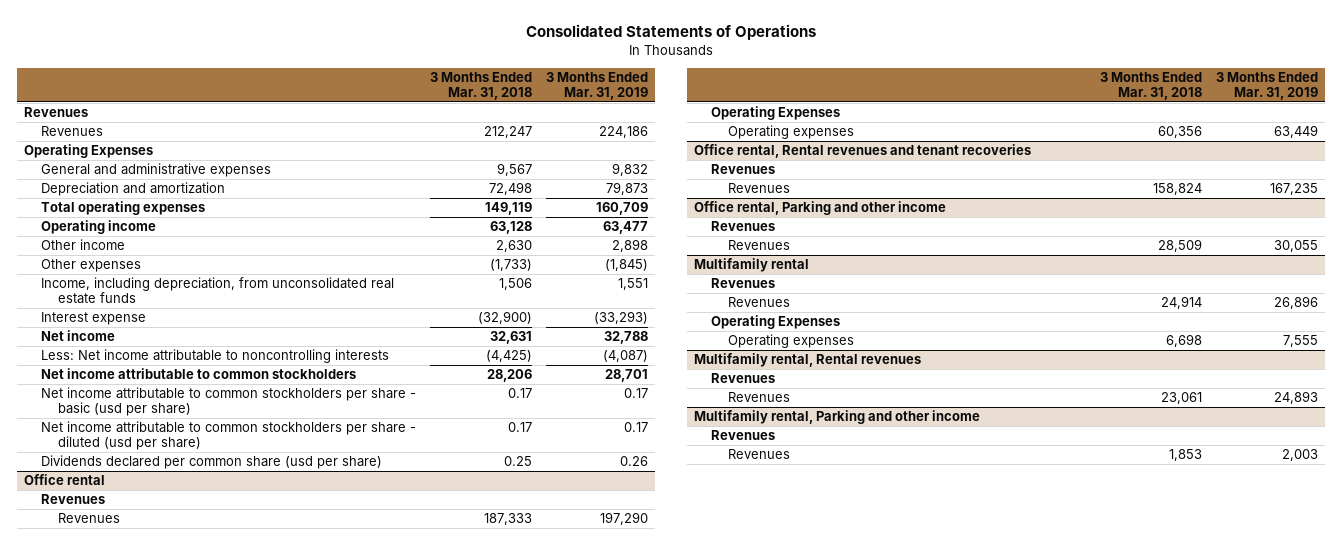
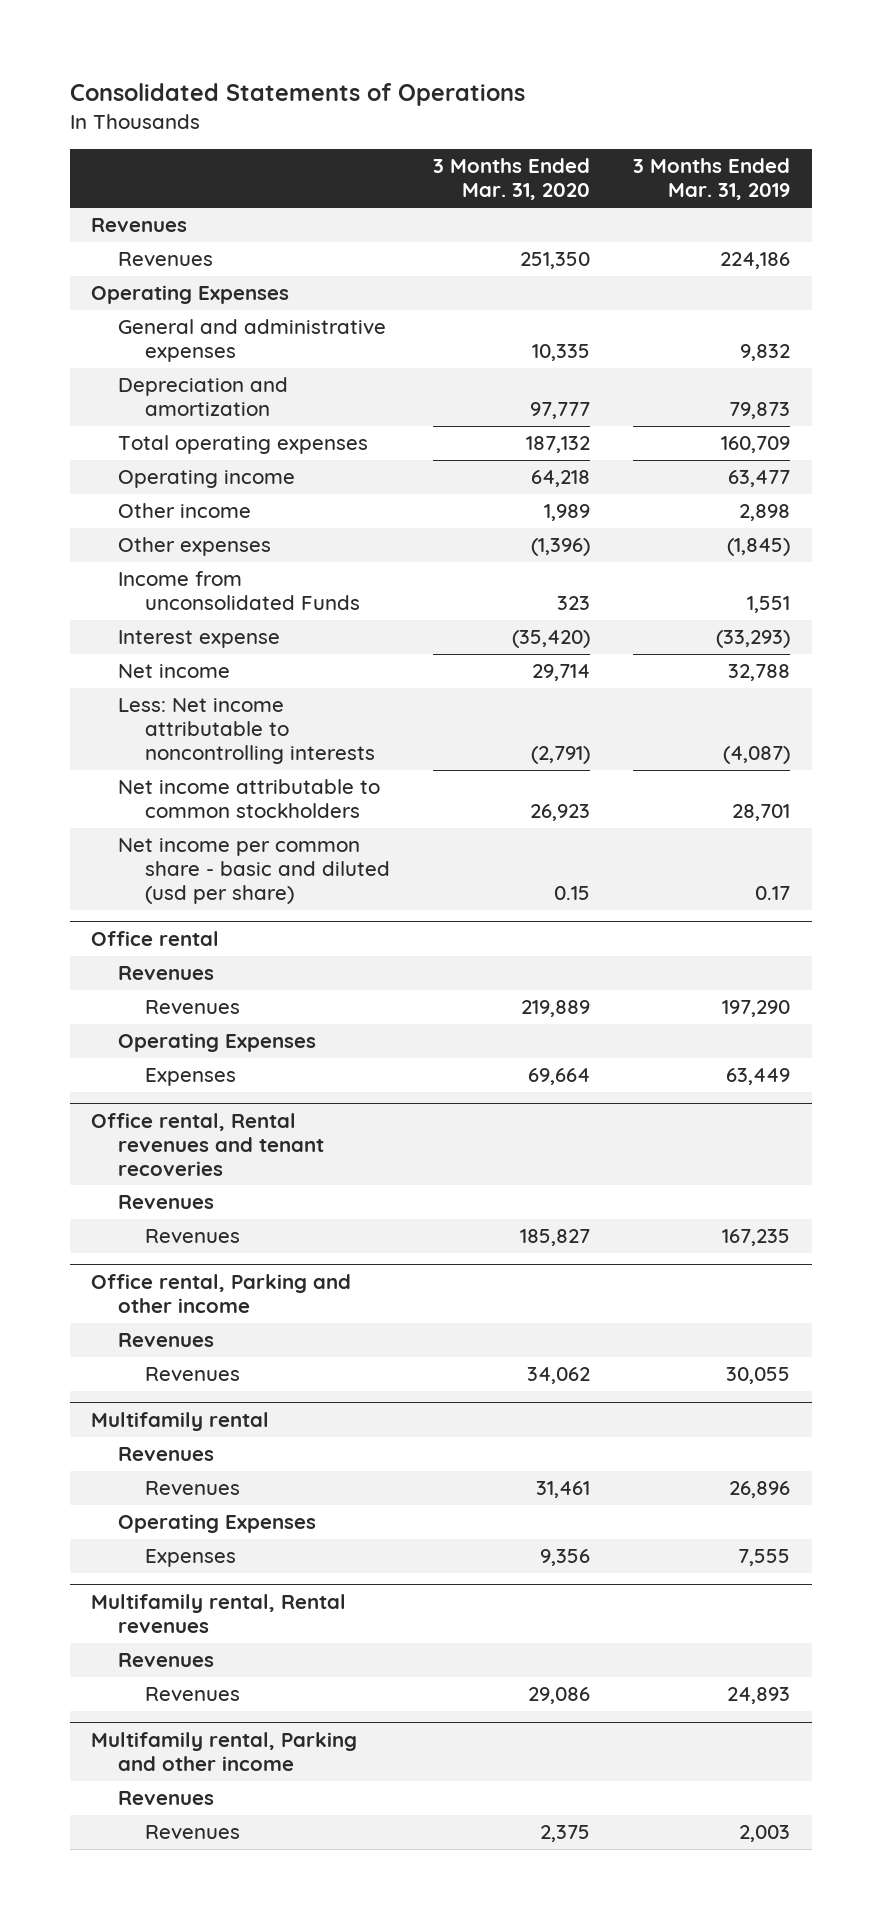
- | 3 Months Ended Mar. 31, 2018 | 3 Months Ended Mar. 31, 2019
+ | 3 Months Ended Mar. 31, 2020 | 3 Months Ended Mar. 31, 2019
- Income, including depreciation, from unconsolidated real estate funds | 1,506 | 1,551
+ Income from unconsolidated Funds | 323 | 1,551
- Net income attributable to common stockholders per share - basic (usd per share) | 0.17 | 0.17
- Net income attributable to common stockholders per share - diluted (usd per share) | 0.17 | 0.17
- Dividends declared per common share (usd per share) | 0.25 | 0.26
+ Net income per common share - basic and diluted (usd per share) | 0.15 | 0.17
@ Office rental
- Operating expenses | 60,356 | 63,449
+ Expenses | 69,664 | 63,449
@ Multifamily rental
- Operating expenses | 6,698 | 7,555
+ Expenses | 9,356 | 7,555

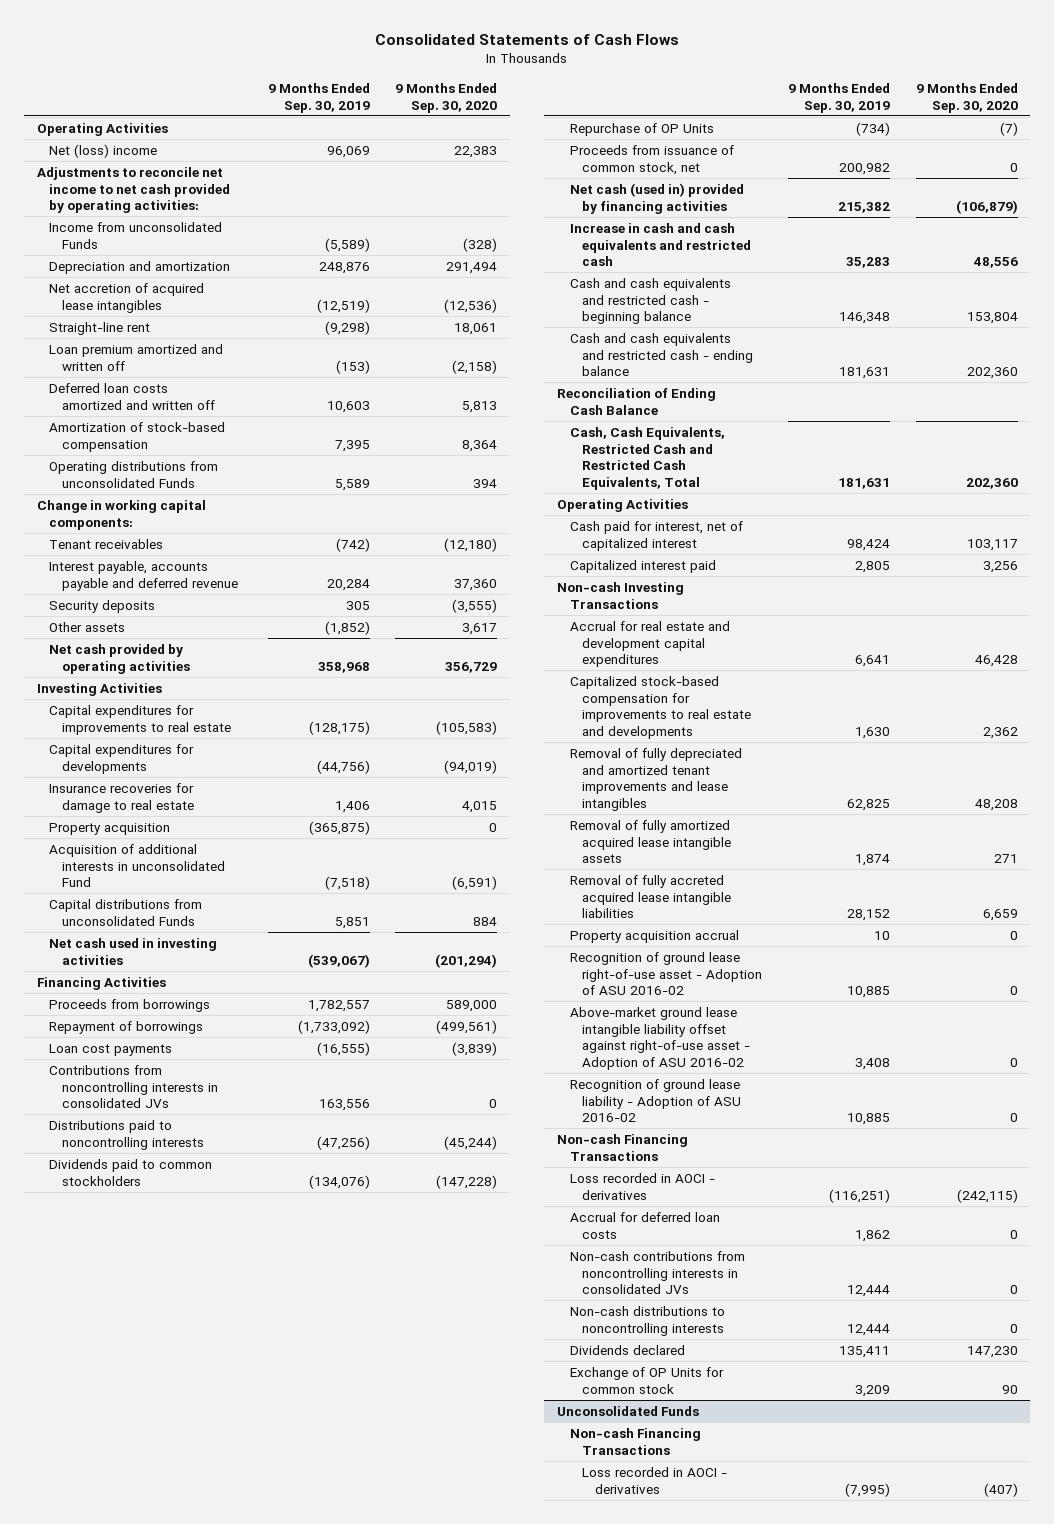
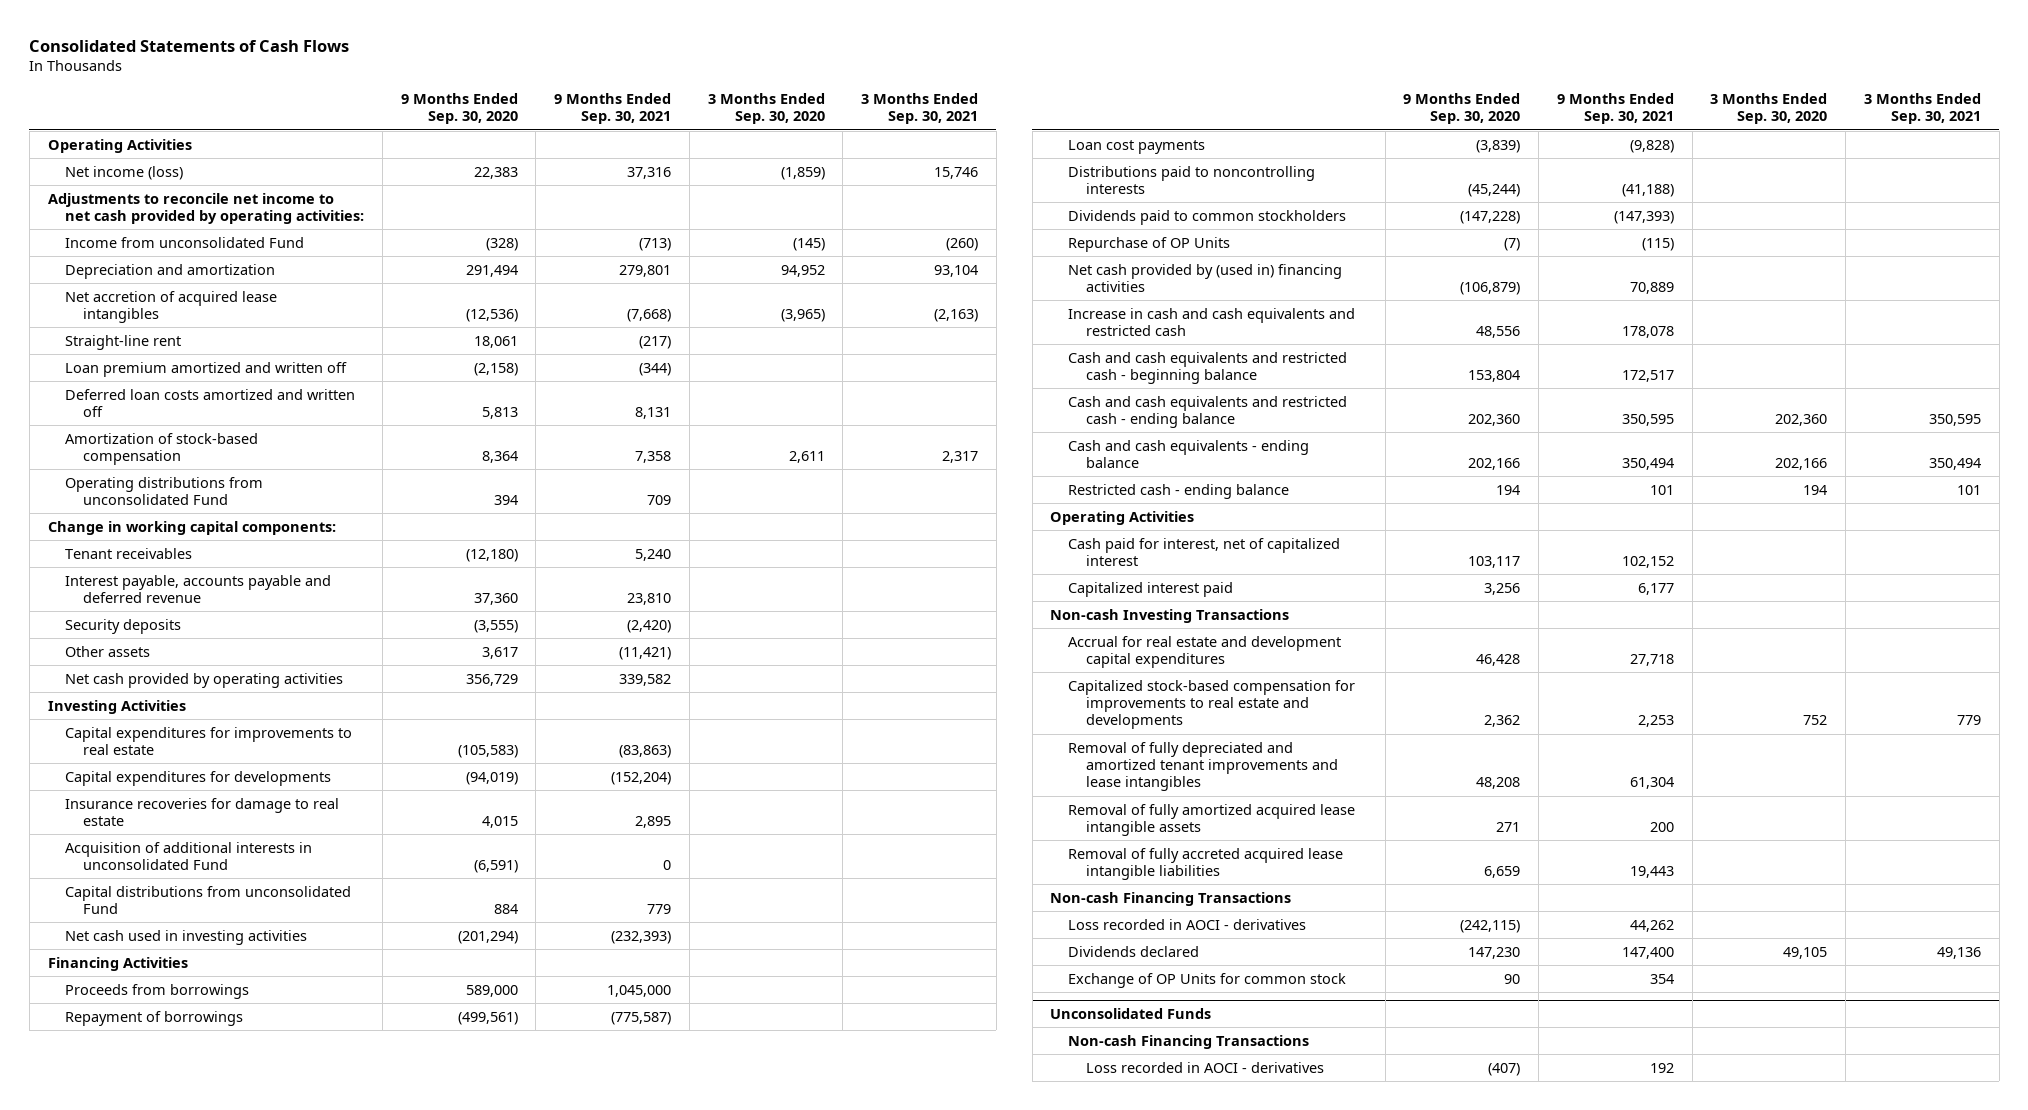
- | 9 Months Ended Sep. 30, 2019 | 9 Months Ended Sep. 30, 2020
+ | 9 Months Ended Sep. 30, 2020 | 9 Months Ended Sep. 30, 2021 | 3 Months Ended Sep. 30, 2020 | 3 Months Ended Sep. 30, 2021
- Net (loss) income | 96,069 | 22,383
+ Net income (loss) | 22,383 | 37,316 | (1,859) | 15,746
- Income from unconsolidated Funds | (5,589) | (328)
+ Income from unconsolidated Fund | (328) | (713) | (145) | (260)
- Operating distributions from unconsolidated Funds | 5,589 | 394
+ Operating distributions from unconsolidated Fund | 394 | 709 | |
- Property acquisition | (365,875) | 0
- Capital distributions from unconsolidated Funds | 5,851 | 884
+ Capital distributions from unconsolidated Fund | 884 | 779 | |
- Contributions from noncontrolling interests in consolidated JVs | 163,556 | 0
- Proceeds from issuance of common stock, net | 200,982 | 0
- Net cash (used in) provided by financing activities | 215,382 | (106,879)
+ Net cash provided by (used in) financing activities | (106,879) | 70,889 | |
- Reconciliation of Ending Cash Balance
- Cash, Cash Equivalents, Restricted Cash and Restricted Cash Equivalents, Total | 181,631 | 202,360
+ Cash and cash equivalents - ending balance | 202,166 | 350,494 | 202,166 | 350,494
+ Restricted cash - ending balance | 194 | 101 | 194 | 101
- Property acquisition accrual | 10 | 0
- Recognition of ground lease right-of-use asset - Adoption of ASU 2016-02 | 10,885 | 0
- Above-market ground lease intangible liability offset against right-of-use asset - Adoption of ASU 2016-02 | 3,408 | 0
- Recognition of ground lease liability - Adoption of ASU 2016-02 | 10,885 | 0
- Accrual for deferred loan costs | 1,862 | 0
- Non-cash contributions from noncontrolling interests in consolidated JVs | 12,444 | 0
- Non-cash distributions to noncontrolling interests | 12,444 | 0

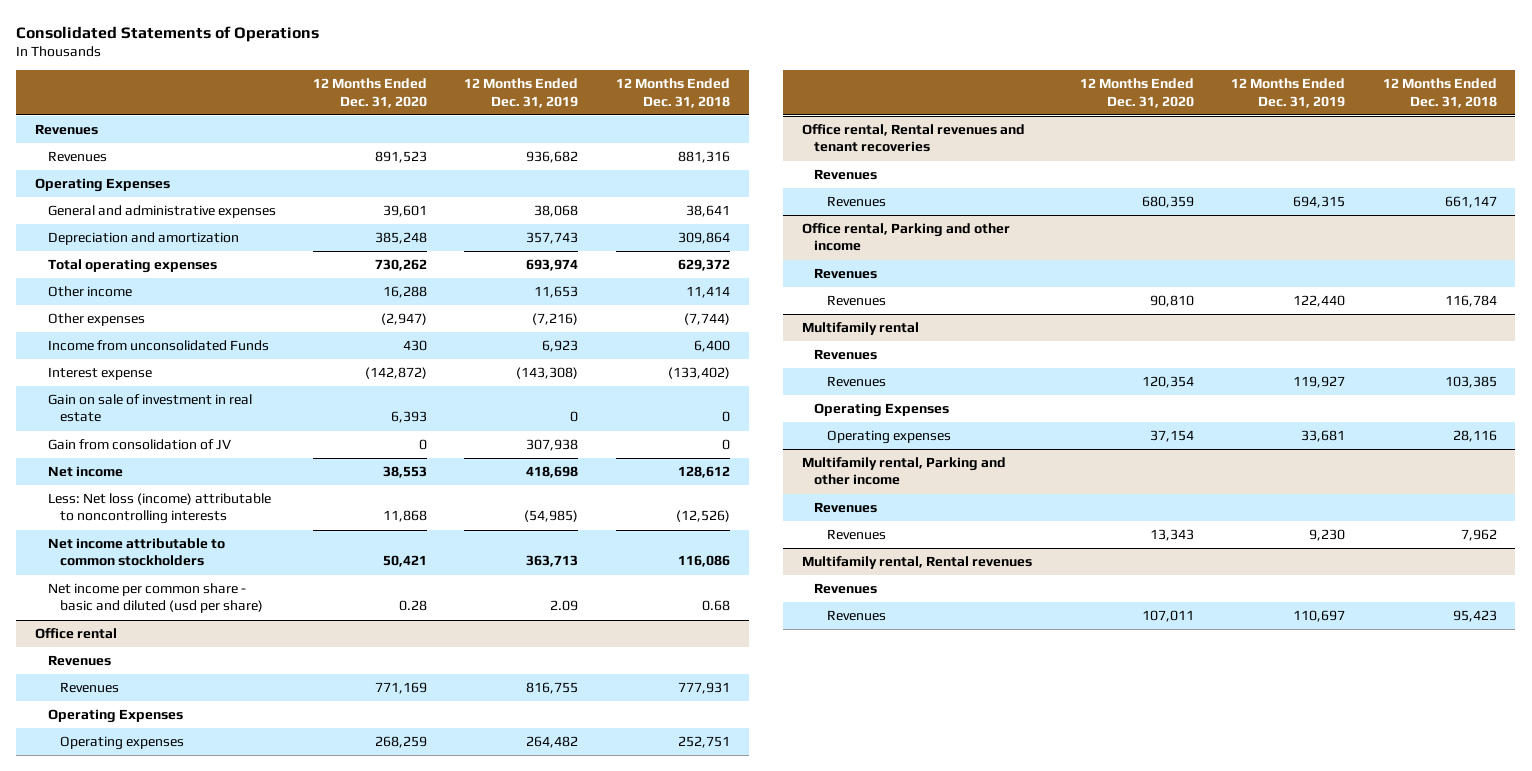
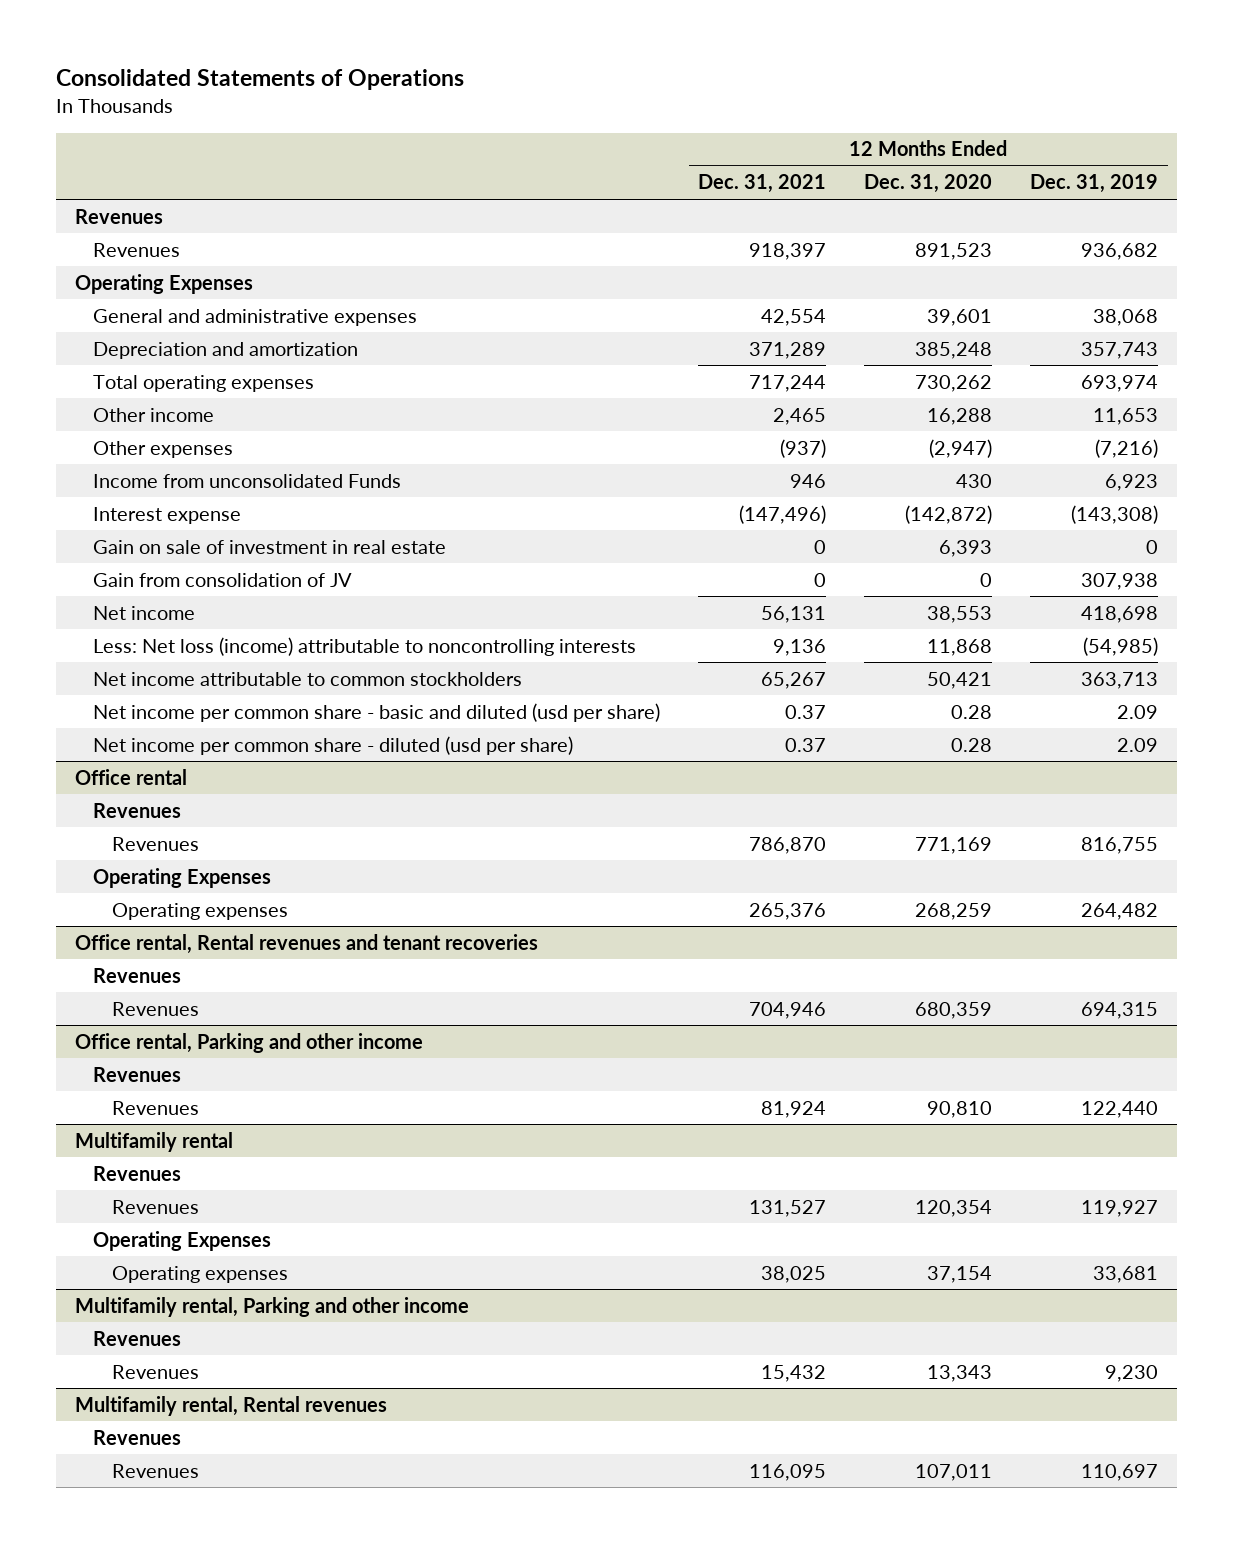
- | 12 Months Ended Dec. 31, 2020 | 12 Months Ended Dec. 31, 2019 | 12 Months Ended Dec. 31, 2018
+ | 12 Months Ended Dec. 31, 2021 | 12 Months Ended Dec. 31, 2020 | 12 Months Ended Dec. 31, 2019
+ Net income per common share - diluted (usd per share) | 0.37 | 0.28 | 2.09

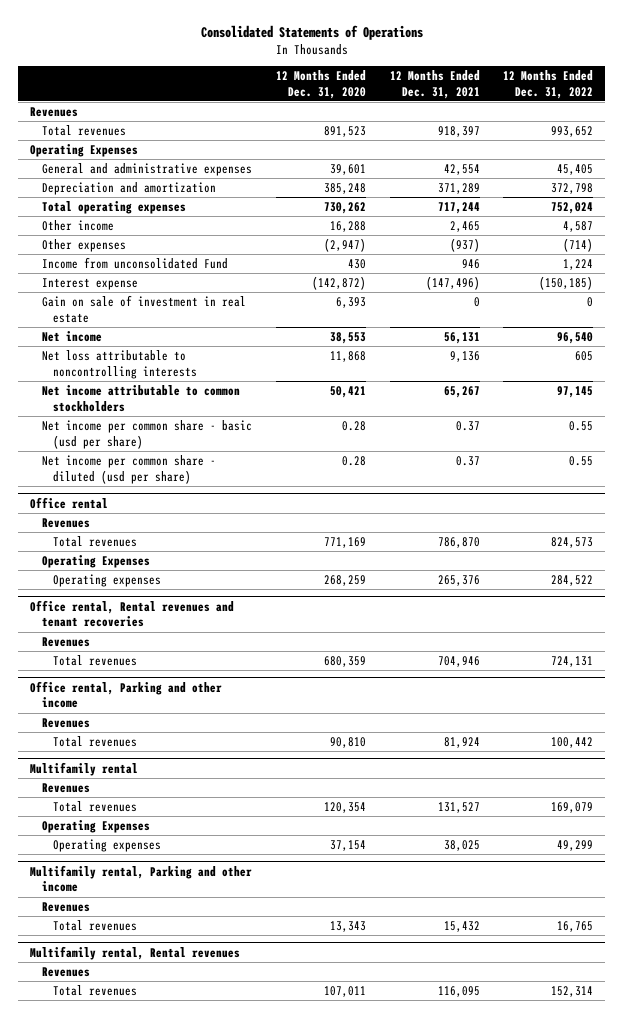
- | 12 Months Ended Dec. 31, 2021 | 12 Months Ended Dec. 31, 2020 | 12 Months Ended Dec. 31, 2019
+ | 12 Months Ended Dec. 31, 2020 | 12 Months Ended Dec. 31, 2021 | 12 Months Ended Dec. 31, 2022
- Revenues | 918,397 | 891,523 | 936,682
+ Total revenues | 891,523 | 918,397 | 993,652
- Income from unconsolidated Funds | 946 | 430 | 6,923
+ Income from unconsolidated Fund | 430 | 946 | 1,224
- Gain from consolidation of JV | 0 | 0 | 307,938
- Less: Net loss (income) attributable to noncontrolling interests | 9,136 | 11,868 | (54,985)
+ Net loss attributable to noncontrolling interests | 11,868 | 9,136 | 605
- Net income per common share - basic and diluted (usd per share) | 0.37 | 0.28 | 2.09
+ Net income per common share - basic (usd per share) | 0.28 | 0.37 | 0.55
@ Office rental
- Revenues | 786,870 | 771,169 | 816,755
+ Total revenues | 771,169 | 786,870 | 824,573
@ Office rental, Rental revenues and tenant recoveries
- Revenues | 704,946 | 680,359 | 694,315
+ Total revenues | 680,359 | 704,946 | 724,131
@ Office rental, Parking and other income
- Revenues | 81,924 | 90,810 | 122,440
+ Total revenues | 90,810 | 81,924 | 100,442
@ Multifamily rental
- Revenues | 131,527 | 120,354 | 119,927
+ Total revenues | 120,354 | 131,527 | 169,079
@ Multifamily rental, Parking and other income
- Revenues | 15,432 | 13,343 | 9,230
+ Total revenues | 13,343 | 15,432 | 16,765
@ Multifamily rental, Rental revenues
- Revenues | 116,095 | 107,011 | 110,697
+ Total revenues | 107,011 | 116,095 | 152,314

